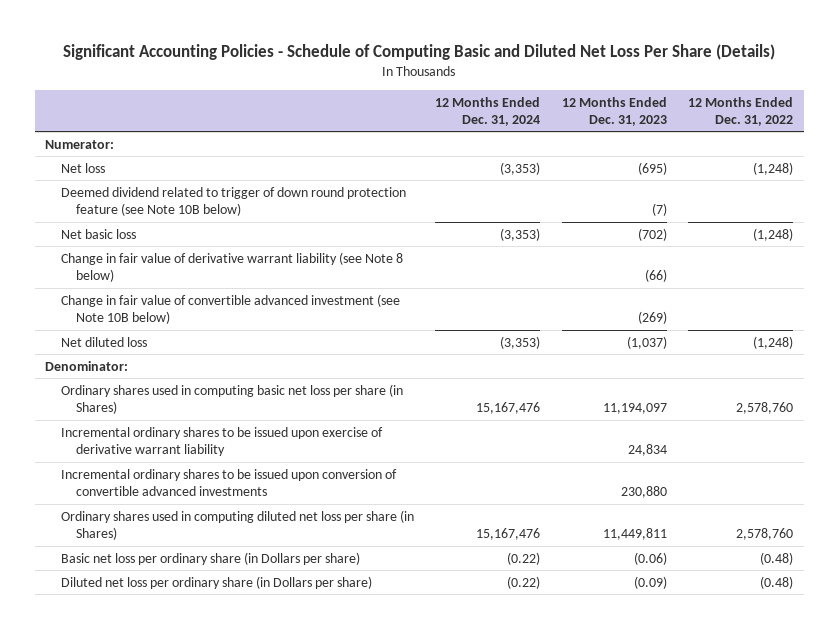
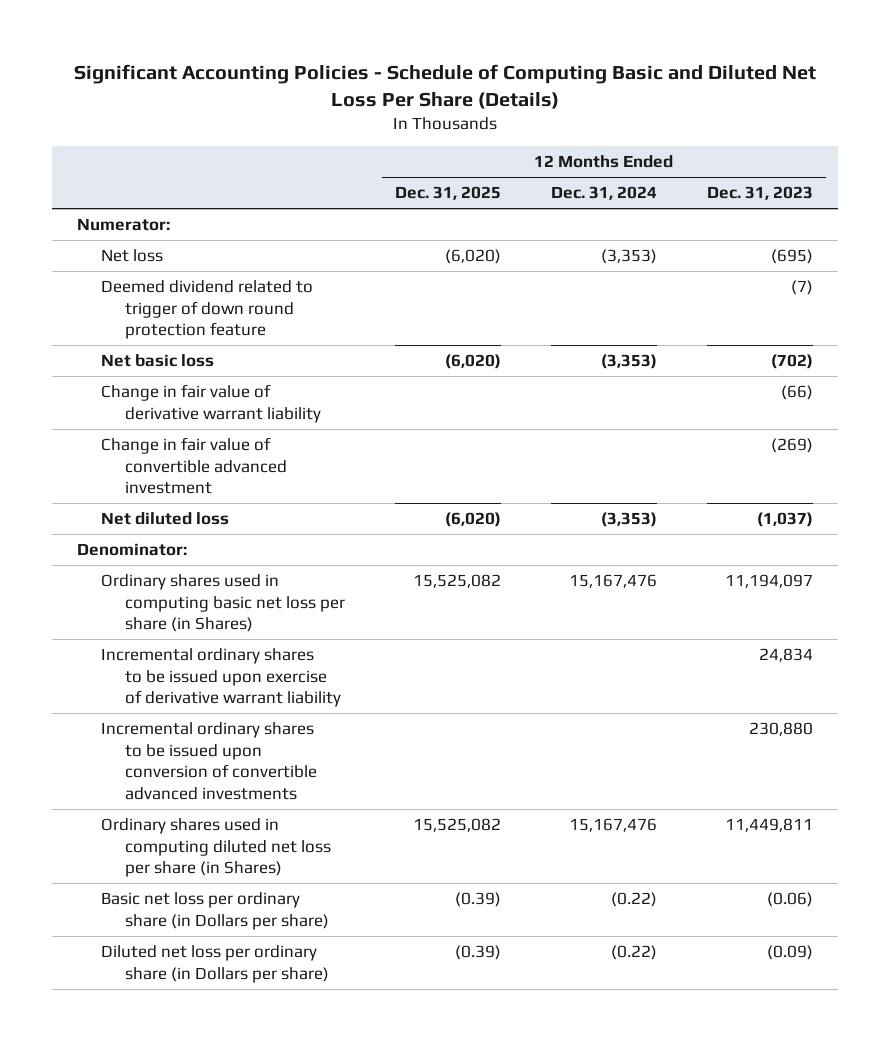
- | 12 Months Ended Dec. 31, 2024 | 12 Months Ended Dec. 31, 2023 | 12 Months Ended Dec. 31, 2022
+ | 12 Months Ended Dec. 31, 2025 | 12 Months Ended Dec. 31, 2024 | 12 Months Ended Dec. 31, 2023
- Deemed dividend related to trigger of down round protection feature (see Note 10B below) | | (7) |
+ Deemed dividend related to trigger of down round protection feature | | | (7)
- Change in fair value of derivative warrant liability (see Note 8 below) | | (66) |
- Change in fair value of convertible advanced investment (see Note 10B below) | | (269) |
+ Change in fair value of derivative warrant liability | | | (66)
+ Change in fair value of convertible advanced investment | | | (269)

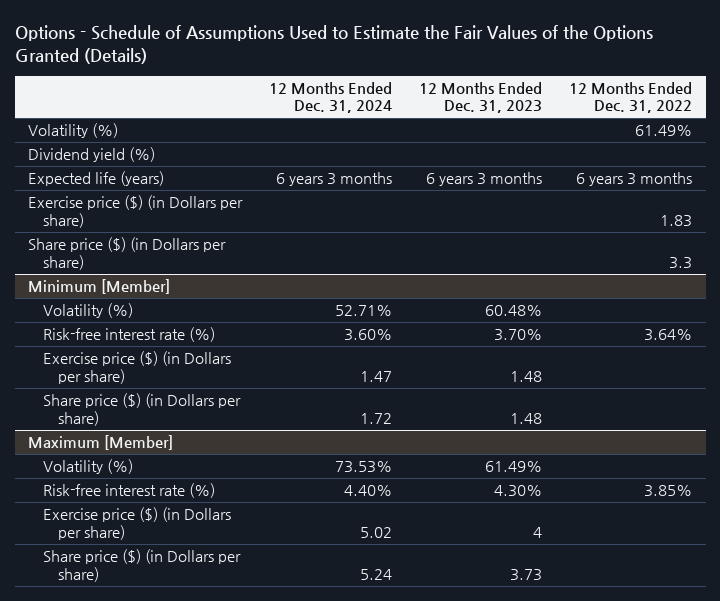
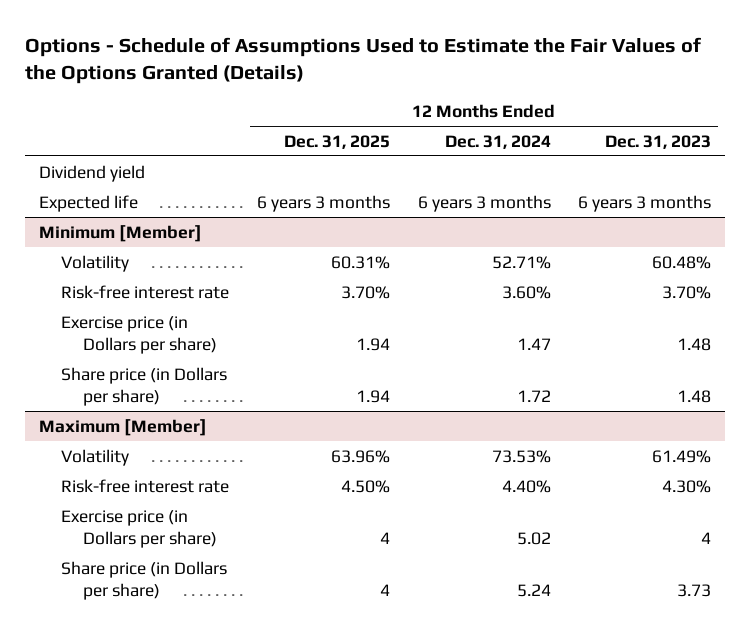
- | 12 Months Ended Dec. 31, 2024 | 12 Months Ended Dec. 31, 2023 | 12 Months Ended Dec. 31, 2022
+ | 12 Months Ended Dec. 31, 2025 | 12 Months Ended Dec. 31, 2024 | 12 Months Ended Dec. 31, 2023
- Volatility (%) | | | 61.49%
- Dividend yield (%)
- Expected life (years) | 6 years 3 months | 6 years 3 months | 6 years 3 months
- Exercise price ($) (in Dollars per share) | | | 1.83
- Share price ($) (in Dollars per share) | | | 3.3
+ Dividend yield
+ Expected life | 6 years 3 months | 6 years 3 months | 6 years 3 months
@ Minimum [Member]
- Volatility (%) | 52.71% | 60.48% |
- Risk-free interest rate (%) | 3.60% | 3.70% | 3.64%
- Exercise price ($) (in Dollars per share) | 1.47 | 1.48 |
- Share price ($) (in Dollars per share) | 1.72 | 1.48 |
+ Volatility | 60.31% | 52.71% | 60.48%
+ Risk-free interest rate | 3.70% | 3.60% | 3.70%
+ Exercise price (in Dollars per share) | 1.94 | 1.47 | 1.48
+ Share price (in Dollars per share) | 1.94 | 1.72 | 1.48
@ Maximum [Member]
- Volatility (%) | 73.53% | 61.49% |
- Risk-free interest rate (%) | 4.40% | 4.30% | 3.85%
- Exercise price ($) (in Dollars per share) | 5.02 | 4 |
- Share price ($) (in Dollars per share) | 5.24 | 3.73 |
+ Volatility | 63.96% | 73.53% | 61.49%
+ Risk-free interest rate | 4.50% | 4.40% | 4.30%
+ Exercise price (in Dollars per share) | 4 | 5.02 | 4
+ Share price (in Dollars per share) | 4 | 5.24 | 3.73

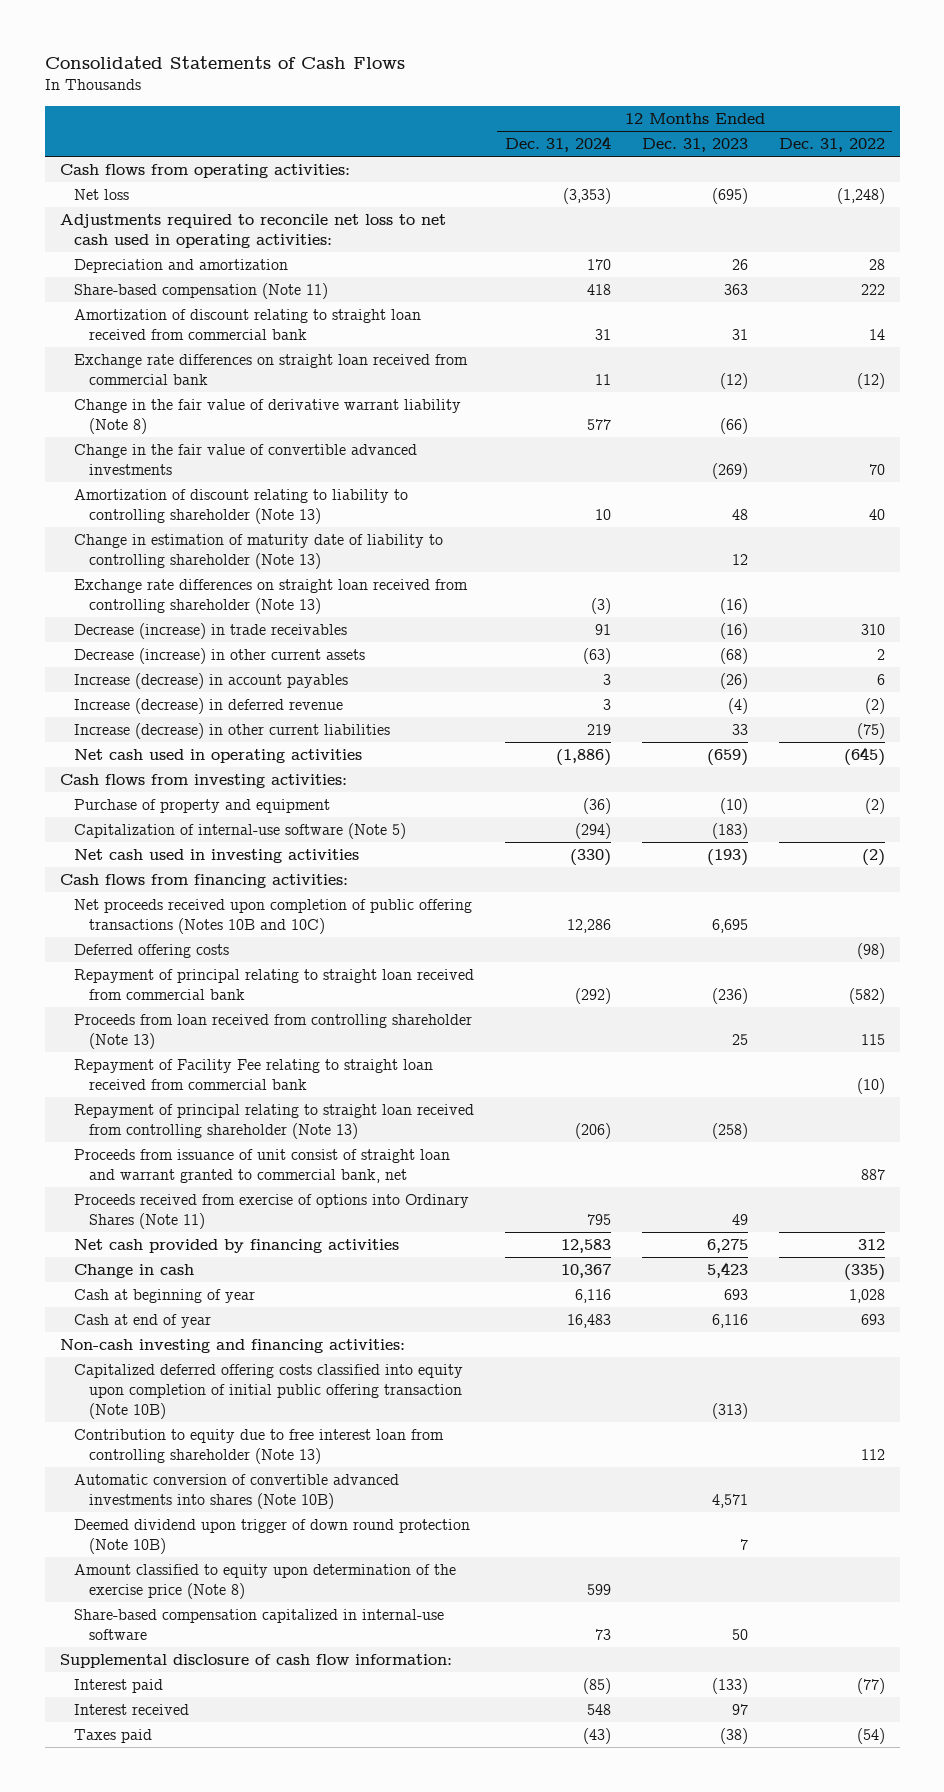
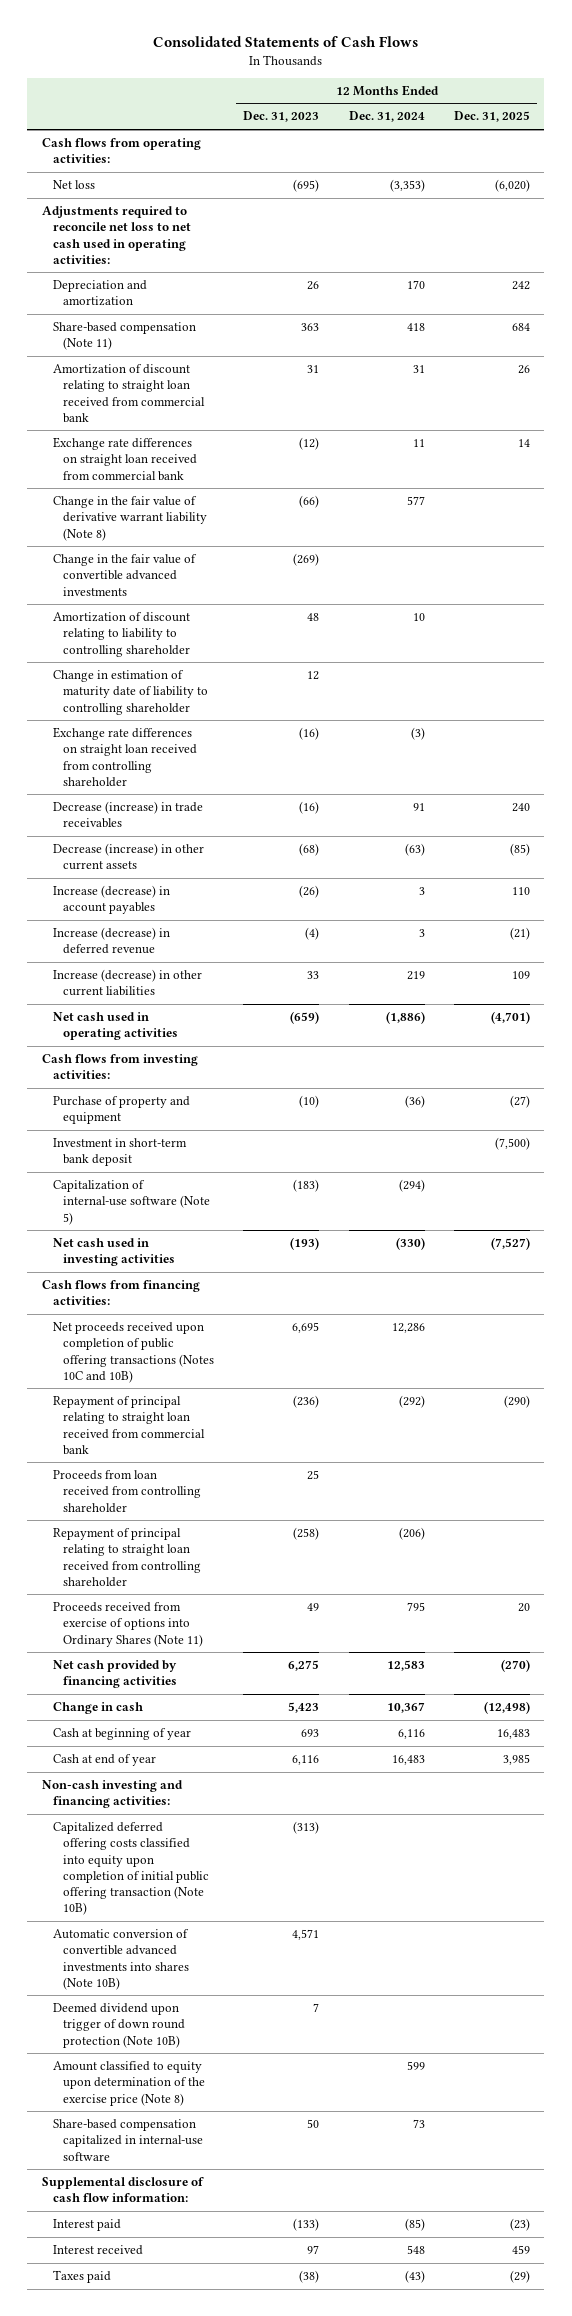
- | 12 Months Ended Dec. 31, 2024 | 12 Months Ended Dec. 31, 2023 | 12 Months Ended Dec. 31, 2022
+ | 12 Months Ended Dec. 31, 2023 | 12 Months Ended Dec. 31, 2024 | 12 Months Ended Dec. 31, 2025
- Amortization of discount relating to liability to controlling shareholder (Note 13) | 10 | 48 | 40
- Change in estimation of maturity date of liability to controlling shareholder (Note 13) | | 12 |
- Exchange rate differences on straight loan received from controlling shareholder (Note 13) | (3) | (16) |
+ Amortization of discount relating to liability to controlling shareholder | 48 | 10 |
+ Change in estimation of maturity date of liability to controlling shareholder | 12 | |
+ Exchange rate differences on straight loan received from controlling shareholder | (16) | (3) |
+ Investment in short-term bank deposit | | | (7,500)
- Net proceeds received upon completion of public offering transactions (Notes 10B and 10C) | 12,286 | 6,695 |
- Deferred offering costs | | | (98)
+ Net proceeds received upon completion of public offering transactions (Notes 10C and 10B) | 6,695 | 12,286 |
- Proceeds from loan received from controlling shareholder (Note 13) | | 25 | 115
- Repayment of Facility Fee relating to straight loan received from commercial bank | | | (10)
- Repayment of principal relating to straight loan received from controlling shareholder (Note 13) | (206) | (258) |
- Proceeds from issuance of unit consist of straight loan and warrant granted to commercial bank, net | | | 887
+ Proceeds from loan received from controlling shareholder | 25 | |
+ Repayment of principal relating to straight loan received from controlling shareholder | (258) | (206) |
- Contribution to equity due to free interest loan from controlling shareholder (Note 13) | | | 112

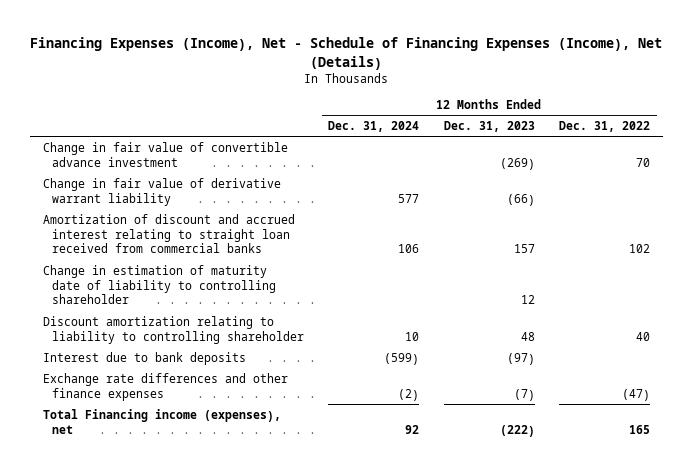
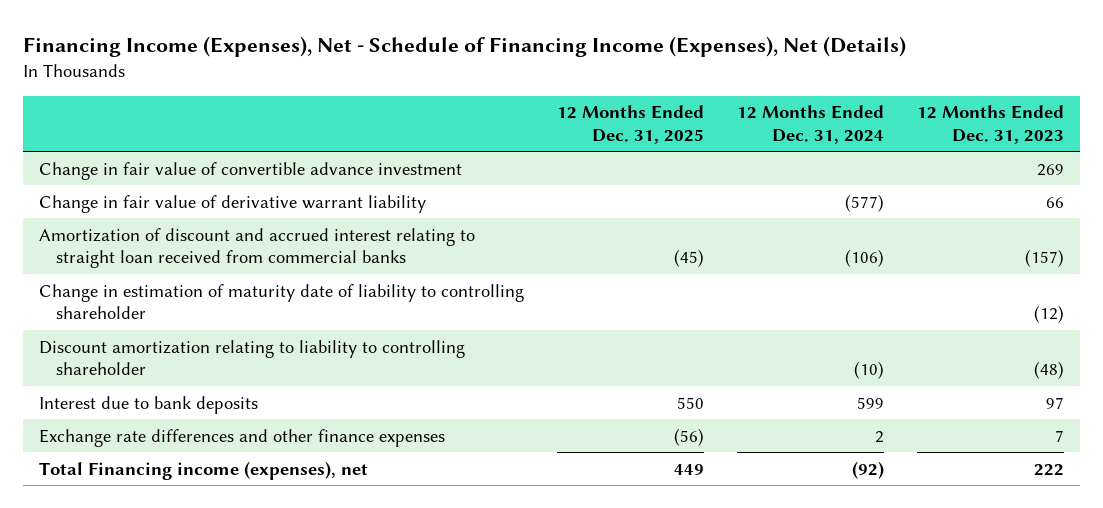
- Financing Expenses (Income), Net - Schedule of Financing Expenses (Income), Net (Details)
+ Financing Income (Expenses), Net - Schedule of Financing Income (Expenses), Net (Details)
- | 12 Months Ended Dec. 31, 2024 | 12 Months Ended Dec. 31, 2023 | 12 Months Ended Dec. 31, 2022
+ | 12 Months Ended Dec. 31, 2025 | 12 Months Ended Dec. 31, 2024 | 12 Months Ended Dec. 31, 2023
- Change in fair value of convertible advance investment | | (269) | 70
- Change in fair value of derivative warrant liability | 577 | (66) |
- Amortization of discount and accrued interest relating to straight loan received from commercial banks | 106 | 157 | 102
- Change in estimation of maturity date of liability to controlling shareholder | | 12 |
- Discount amortization relating to liability to controlling shareholder | 10 | 48 | 40
- Interest due to bank deposits | (599) | (97) |
- Exchange rate differences and other finance expenses | (2) | (7) | (47)
- Total Financing income (expenses), net | 92 | (222) | 165
+ Change in fair value of convertible advance investment | | | 269
+ Change in fair value of derivative warrant liability | | (577) | 66
+ Amortization of discount and accrued interest relating to straight loan received from commercial banks | (45) | (106) | (157)
+ Change in estimation of maturity date of liability to controlling shareholder | | | (12)
+ Discount amortization relating to liability to controlling shareholder | | (10) | (48)
+ Interest due to bank deposits | 550 | 599 | 97
+ Exchange rate differences and other finance expenses | (56) | 2 | 7
+ Total Financing income (expenses), net | 449 | (92) | 222

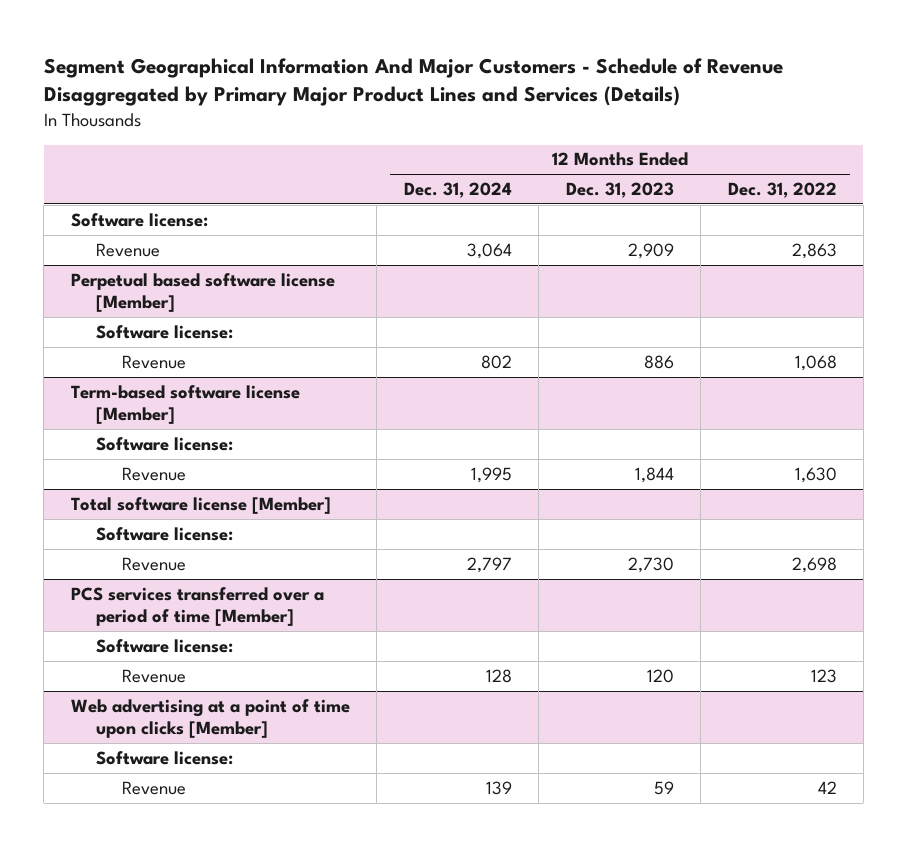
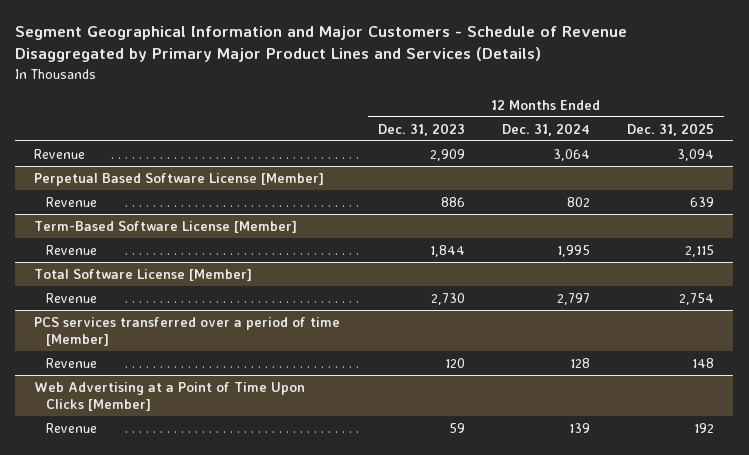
- Segment Geographical Information And Major Customers - Schedule of Revenue Disaggregated by Primary Major Product Lines and Services (Details)
+ Segment Geographical Information and Major Customers - Schedule of Revenue Disaggregated by Primary Major Product Lines and Services (Details)
- | 12 Months Ended Dec. 31, 2024 | 12 Months Ended Dec. 31, 2023 | 12 Months Ended Dec. 31, 2022
+ | 12 Months Ended Dec. 31, 2023 | 12 Months Ended Dec. 31, 2024 | 12 Months Ended Dec. 31, 2025
- Software license:
- Perpetual based software license [Member]
- Software license:
+ Perpetual Based Software License [Member]
- Term-based software license [Member]
- Software license:
+ Term-Based Software License [Member]
- Total software license [Member]
- Software license:
+ Total Software License [Member]
@ PCS services transferred over a period of time [Member]
- Software license:
- Web advertising at a point of time upon clicks [Member]
- Software license:
+ Web Advertising at a Point of Time Upon Clicks [Member]

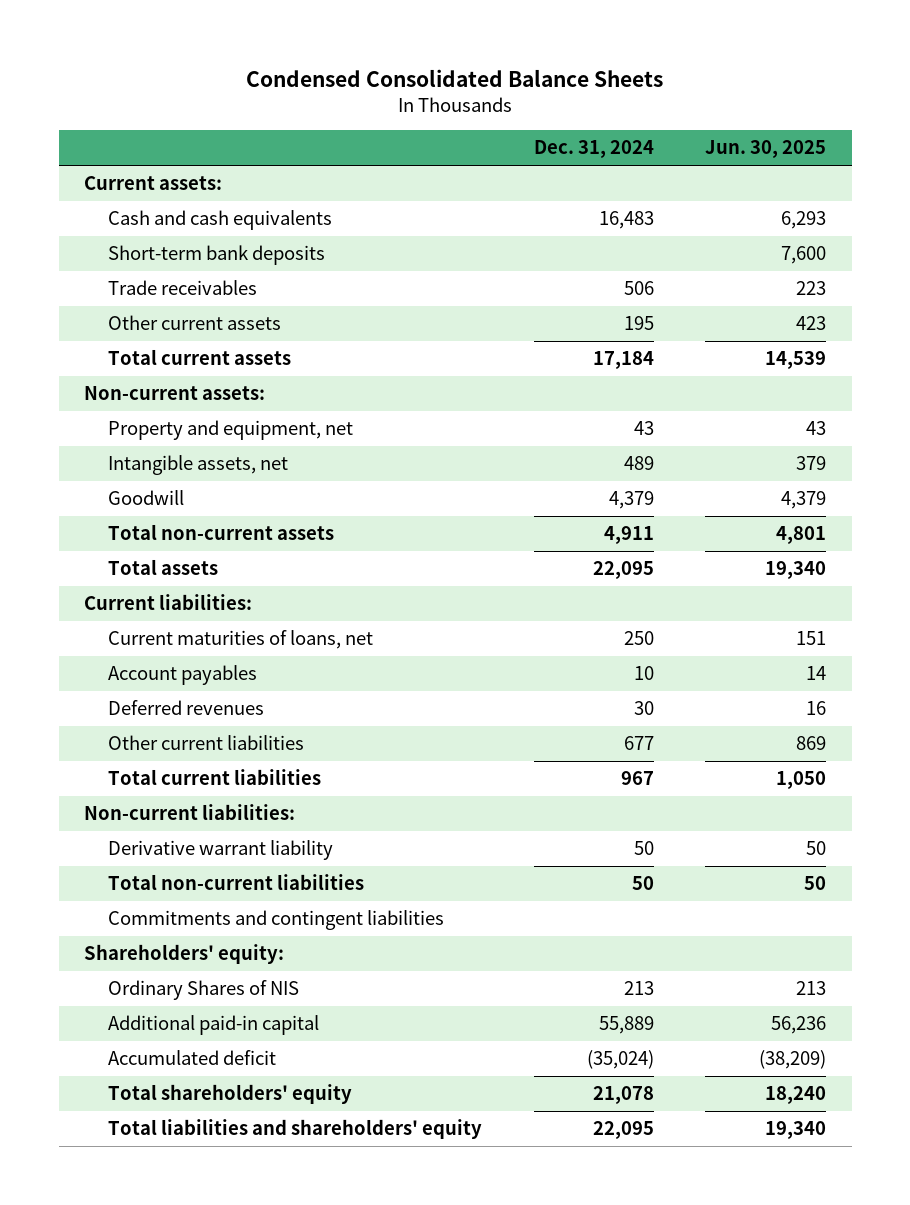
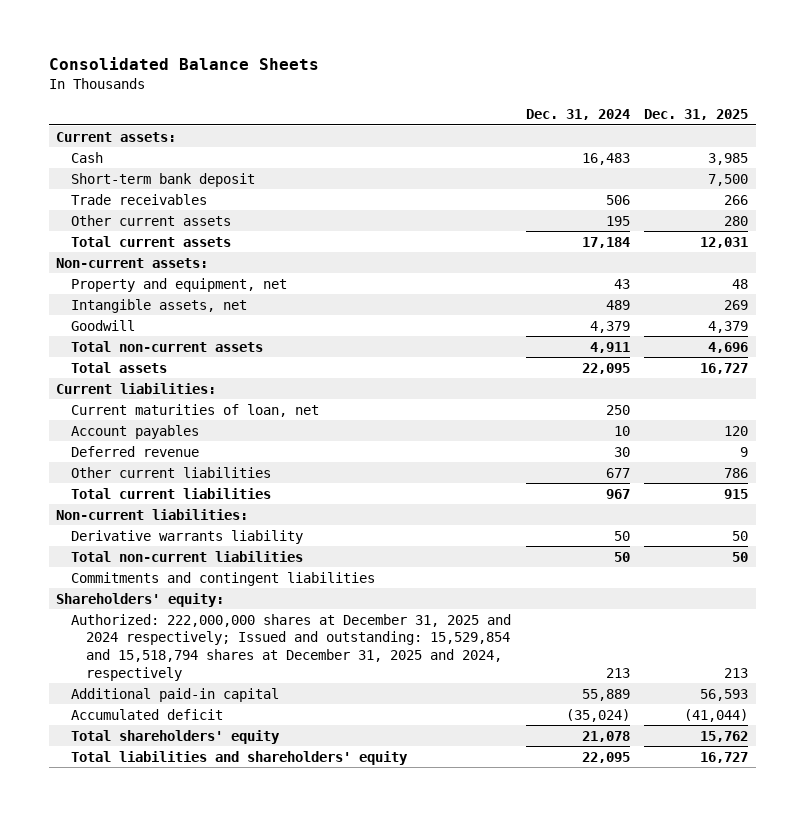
- Condensed Consolidated Balance Sheets
+ Consolidated Balance Sheets
- | Dec. 31, 2024 | Jun. 30, 2025
+ | Dec. 31, 2024 | Dec. 31, 2025
- Cash and cash equivalents | 16,483 | 6,293
- Short-term bank deposits | | 7,600
+ Cash | 16,483 | 3,985
+ Short-term bank deposit | | 7,500
- Current maturities of loans, net | 250 | 151
+ Current maturities of loan, net | 250 |
- Deferred revenues | 30 | 16
+ Deferred revenue | 30 | 9
- Derivative warrant liability | 50 | 50
+ Derivative warrants liability | 50 | 50
- Ordinary Shares of NIS | 213 | 213
+ Authorized: 222,000,000 shares at December 31, 2025 and 2024 respectively; Issued and outstanding: 15,529,854 and 15,518,794 shares at December 31, 2025 and 2024, respectively | 213 | 213

